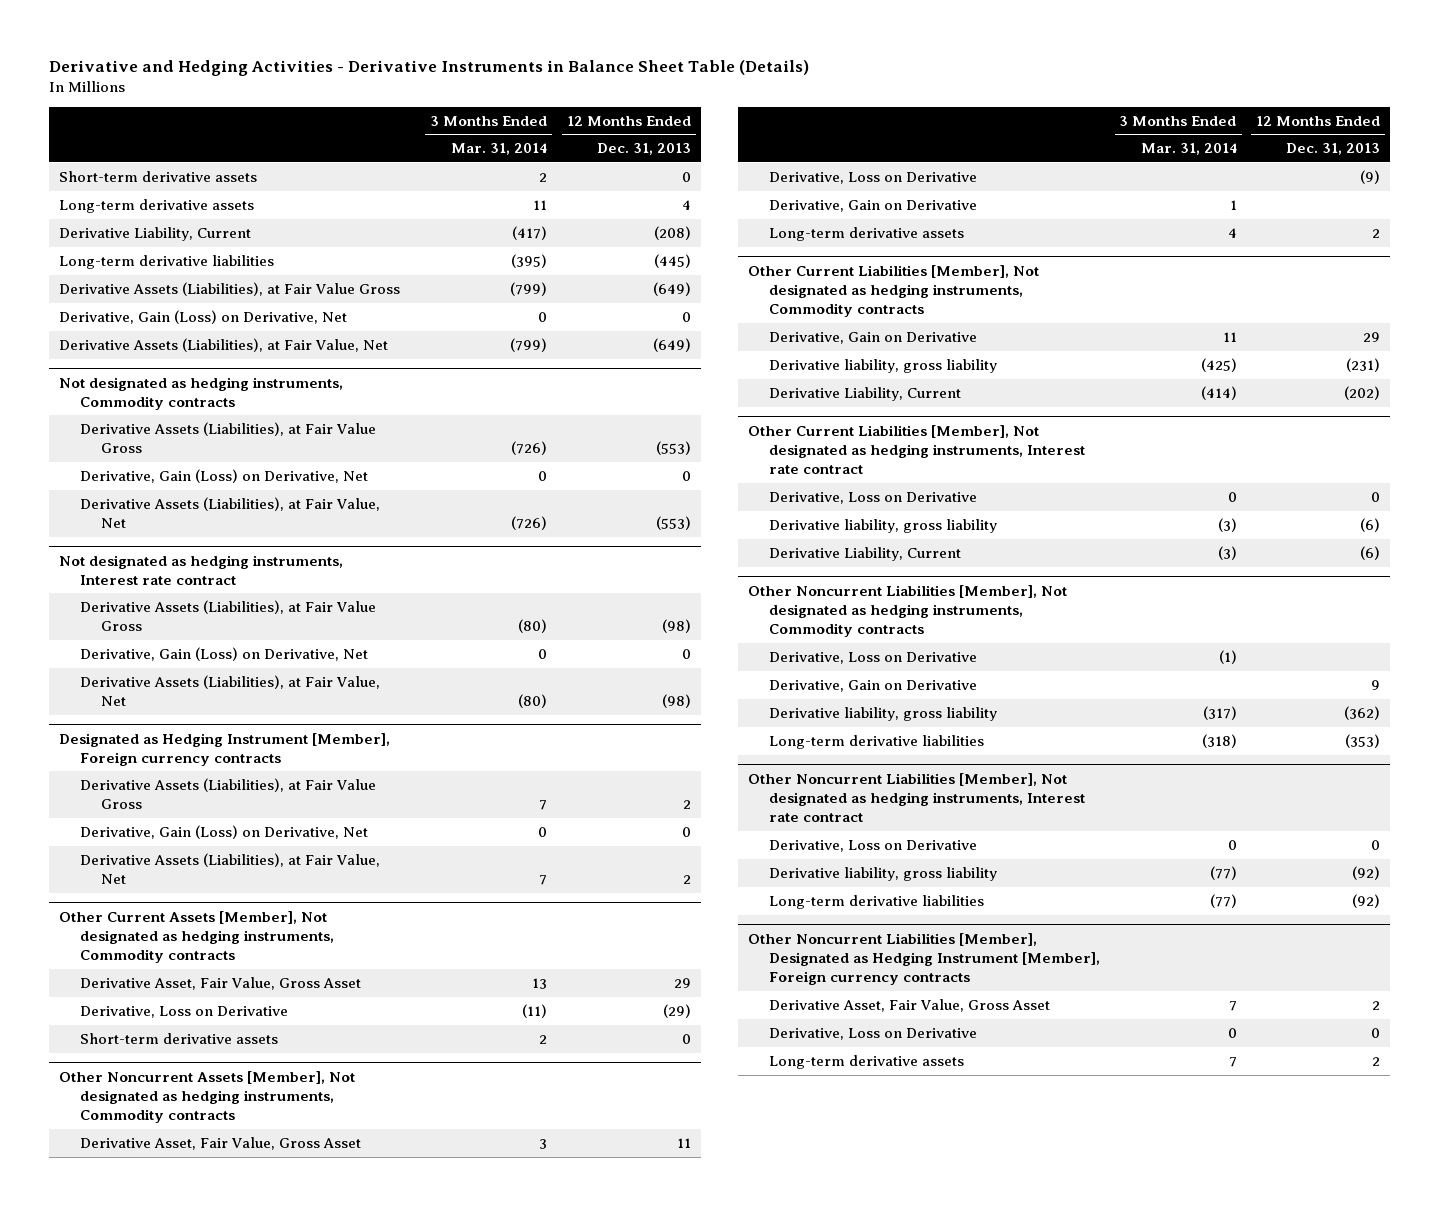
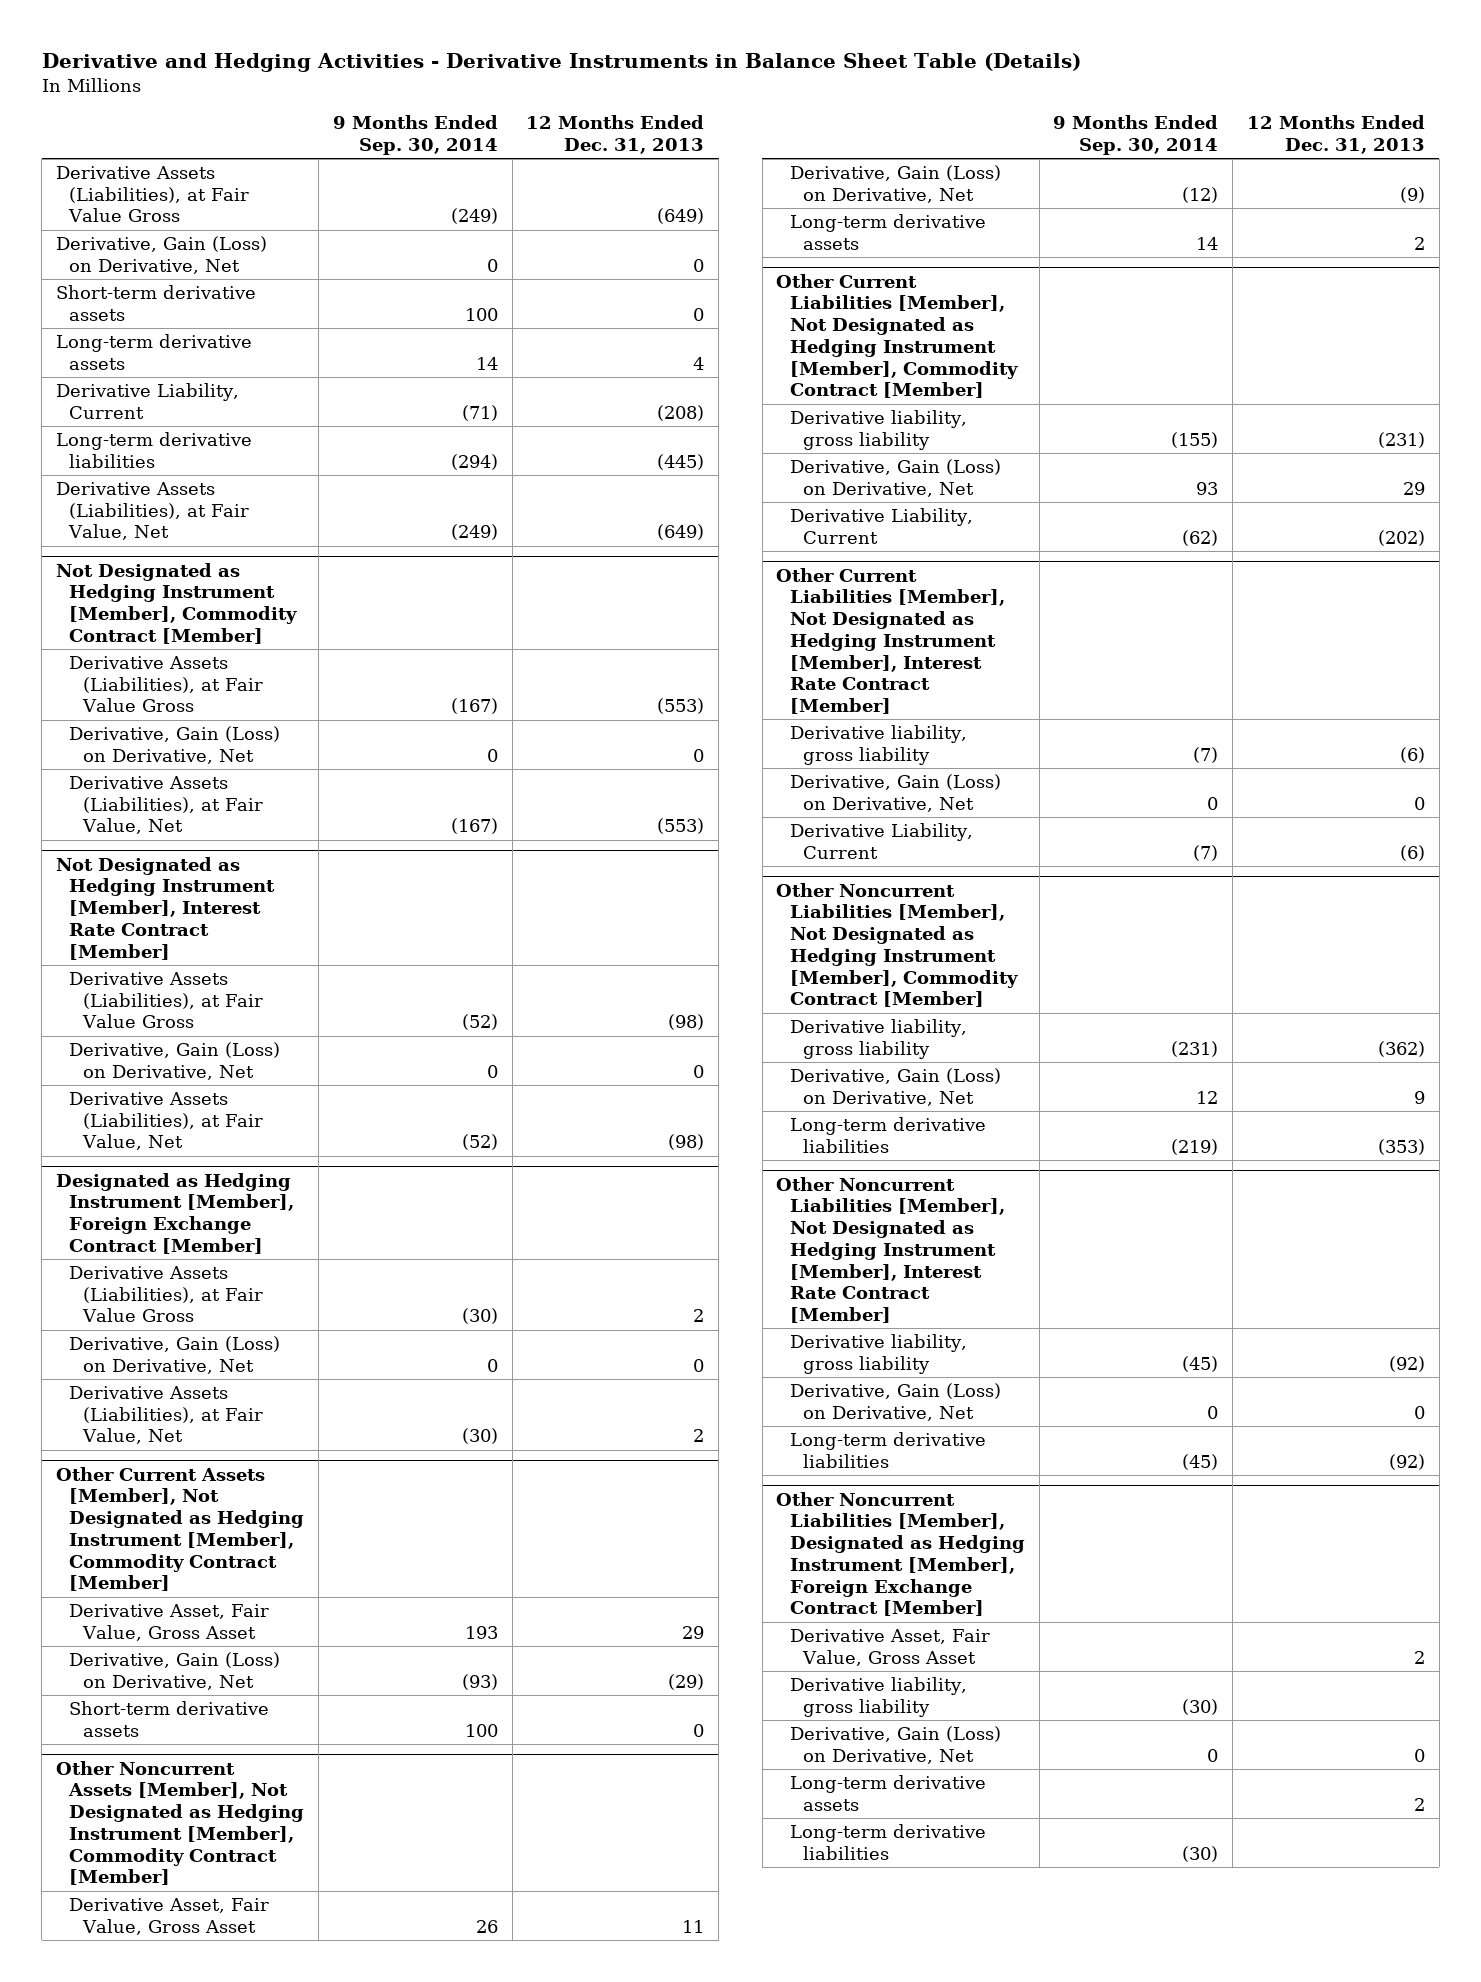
- | 3 Months Ended Mar. 31, 2014 | 12 Months Ended Dec. 31, 2013
+ | 9 Months Ended Sep. 30, 2014 | 12 Months Ended Dec. 31, 2013
moved up: Derivative Assets (Liabilities), at Fair Value Gross | (249) | (649)
moved up: Derivative, Gain (Loss) on Derivative, Net | 0 | 0
- Not designated as hedging instruments, Commodity contracts
+ Not Designated as Hedging Instrument [Member], Commodity Contract [Member]
- Not designated as hedging instruments, Interest rate contract
+ Not Designated as Hedging Instrument [Member], Interest Rate Contract [Member]
- Designated as Hedging Instrument [Member], Foreign currency contracts
+ Designated as Hedging Instrument [Member], Foreign Exchange Contract [Member]
- Other Current Assets [Member], Not designated as hedging instruments, Commodity contracts
+ Other Current Assets [Member], Not Designated as Hedging Instrument [Member], Commodity Contract [Member]
- Derivative, Loss on Derivative | (11) | (29)
+ Derivative, Gain (Loss) on Derivative, Net | (93) | (29)
- Other Noncurrent Assets [Member], Not designated as hedging instruments, Commodity contracts
+ Other Noncurrent Assets [Member], Not Designated as Hedging Instrument [Member], Commodity Contract [Member]
- Derivative, Loss on Derivative | | (9)
- Derivative, Gain on Derivative | 1 |
+ Derivative, Gain (Loss) on Derivative, Net | (12) | (9)
- Other Current Liabilities [Member], Not designated as hedging instruments, Commodity contracts
- Derivative, Gain on Derivative | 11 | 29
+ Other Current Liabilities [Member], Not Designated as Hedging Instrument [Member], Commodity Contract [Member]
+ Derivative, Gain (Loss) on Derivative, Net | 93 | 29
- Other Current Liabilities [Member], Not designated as hedging instruments, Interest rate contract
- Derivative, Loss on Derivative | 0 | 0
+ Other Current Liabilities [Member], Not Designated as Hedging Instrument [Member], Interest Rate Contract [Member]
+ Derivative, Gain (Loss) on Derivative, Net | 0 | 0
- Other Noncurrent Liabilities [Member], Not designated as hedging instruments, Commodity contracts
- Derivative, Loss on Derivative | (1) |
- Derivative, Gain on Derivative | | 9
+ Other Noncurrent Liabilities [Member], Not Designated as Hedging Instrument [Member], Commodity Contract [Member]
+ Derivative, Gain (Loss) on Derivative, Net | 12 | 9
- Other Noncurrent Liabilities [Member], Not designated as hedging instruments, Interest rate contract
- Derivative, Loss on Derivative | 0 | 0
+ Other Noncurrent Liabilities [Member], Not Designated as Hedging Instrument [Member], Interest Rate Contract [Member]
+ Derivative, Gain (Loss) on Derivative, Net | 0 | 0
- Other Noncurrent Liabilities [Member], Designated as Hedging Instrument [Member], Foreign currency contracts
+ Other Noncurrent Liabilities [Member], Designated as Hedging Instrument [Member], Foreign Exchange Contract [Member]
- Derivative, Loss on Derivative | 0 | 0
+ Derivative liability, gross liability | (30) |
+ Derivative, Gain (Loss) on Derivative, Net | 0 | 0
+ Long-term derivative liabilities | (30) |

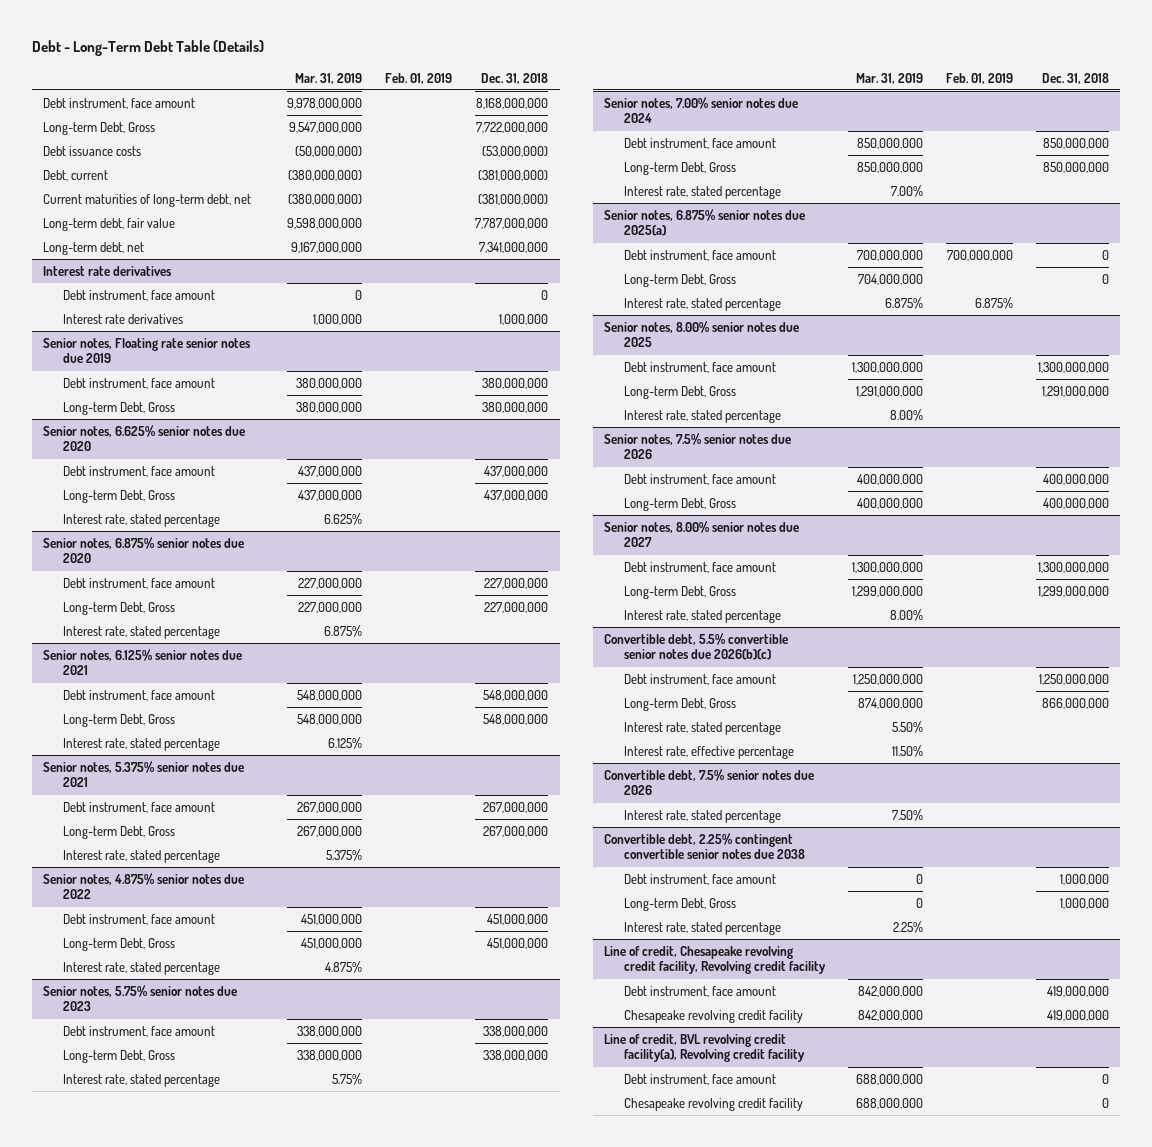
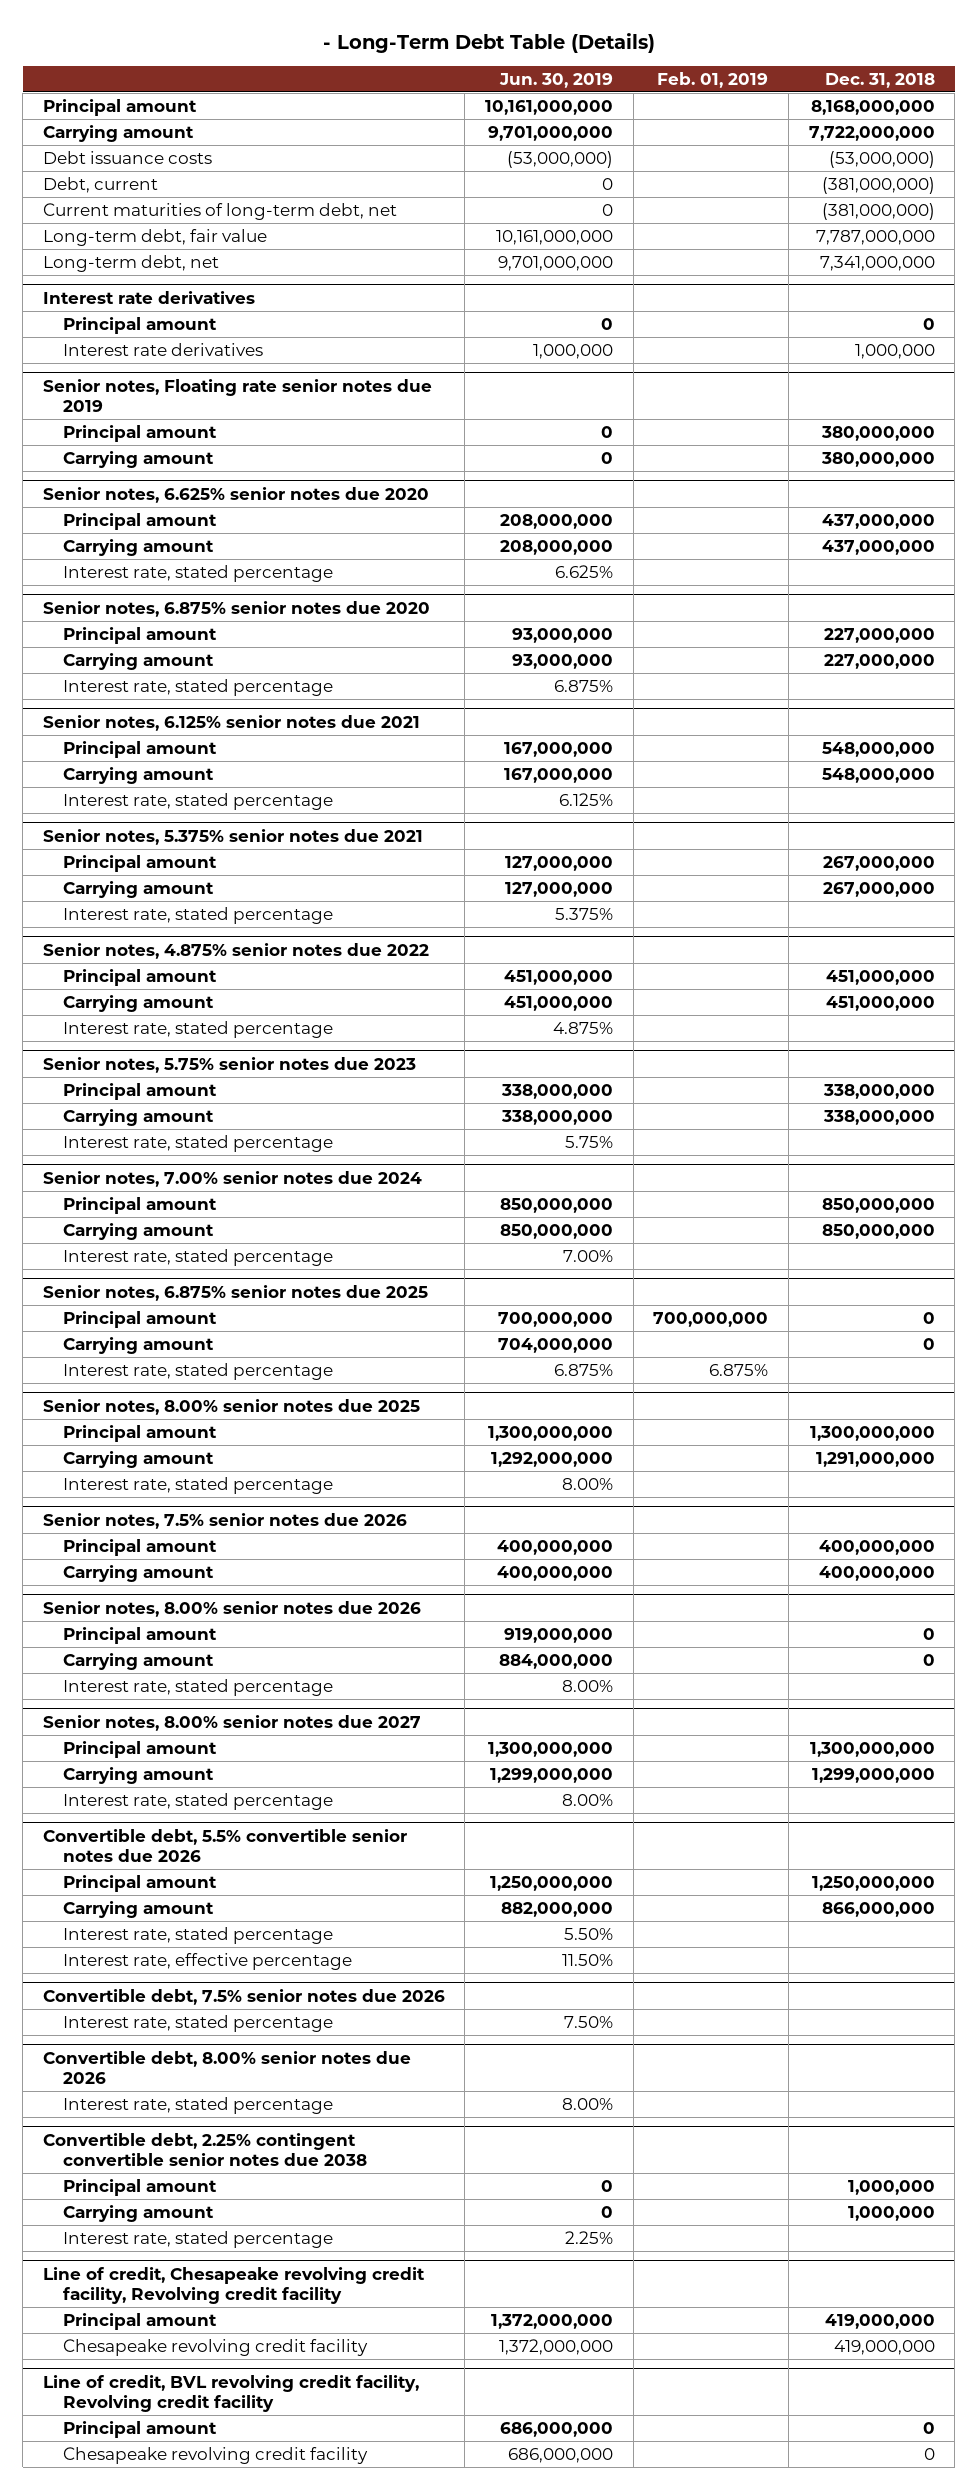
- Debt - Long-Term Debt Table (Details)
+ - Long-Term Debt Table (Details)
- | Mar. 31, 2019 | Feb. 01, 2019 | Dec. 31, 2018
+ | Jun. 30, 2019 | Feb. 01, 2019 | Dec. 31, 2018
- Debt instrument, face amount | 9,978,000,000 | | 8,168,000,000
- Long-term Debt, Gross | 9,547,000,000 | | 7,722,000,000
+ Principal amount | 10,161,000,000 | | 8,168,000,000
+ Carrying amount | 9,701,000,000 | | 7,722,000,000
@ Interest rate derivatives
- Debt instrument, face amount | 0 | | 0
+ Principal amount | 0 | | 0
@ Senior notes, Floating rate senior notes due 2019
- Debt instrument, face amount | 380,000,000 | | 380,000,000
- Long-term Debt, Gross | 380,000,000 | | 380,000,000
+ Principal amount | 0 | | 380,000,000
+ Carrying amount | 0 | | 380,000,000
@ Senior notes, 6.625% senior notes due 2020
- Debt instrument, face amount | 437,000,000 | | 437,000,000
- Long-term Debt, Gross | 437,000,000 | | 437,000,000
+ Principal amount | 208,000,000 | | 437,000,000
+ Carrying amount | 208,000,000 | | 437,000,000
@ Senior notes, 6.875% senior notes due 2020
- Debt instrument, face amount | 227,000,000 | | 227,000,000
- Long-term Debt, Gross | 227,000,000 | | 227,000,000
+ Principal amount | 93,000,000 | | 227,000,000
+ Carrying amount | 93,000,000 | | 227,000,000
@ Senior notes, 6.125% senior notes due 2021
- Debt instrument, face amount | 548,000,000 | | 548,000,000
- Long-term Debt, Gross | 548,000,000 | | 548,000,000
+ Principal amount | 167,000,000 | | 548,000,000
+ Carrying amount | 167,000,000 | | 548,000,000
@ Senior notes, 5.375% senior notes due 2021
- Debt instrument, face amount | 267,000,000 | | 267,000,000
- Long-term Debt, Gross | 267,000,000 | | 267,000,000
+ Principal amount | 127,000,000 | | 267,000,000
+ Carrying amount | 127,000,000 | | 267,000,000
@ Senior notes, 4.875% senior notes due 2022
- Debt instrument, face amount | 451,000,000 | | 451,000,000
- Long-term Debt, Gross | 451,000,000 | | 451,000,000
+ Principal amount | 451,000,000 | | 451,000,000
+ Carrying amount | 451,000,000 | | 451,000,000
@ Senior notes, 5.75% senior notes due 2023
- Debt instrument, face amount | 338,000,000 | | 338,000,000
- Long-term Debt, Gross | 338,000,000 | | 338,000,000
+ Principal amount | 338,000,000 | | 338,000,000
+ Carrying amount | 338,000,000 | | 338,000,000
@ Senior notes, 7.00% senior notes due 2024
- Debt instrument, face amount | 850,000,000 | | 850,000,000
- Long-term Debt, Gross | 850,000,000 | | 850,000,000
+ Principal amount | 850,000,000 | | 850,000,000
+ Carrying amount | 850,000,000 | | 850,000,000
- Senior notes, 6.875% senior notes due 2025(a)
- Debt instrument, face amount | 700,000,000 | 700,000,000 | 0
- Long-term Debt, Gross | 704,000,000 | | 0
+ Senior notes, 6.875% senior notes due 2025
+ Principal amount | 700,000,000 | 700,000,000 | 0
+ Carrying amount | 704,000,000 | | 0
@ Senior notes, 8.00% senior notes due 2025
- Debt instrument, face amount | 1,300,000,000 | | 1,300,000,000
- Long-term Debt, Gross | 1,291,000,000 | | 1,291,000,000
+ Principal amount | 1,300,000,000 | | 1,300,000,000
+ Carrying amount | 1,292,000,000 | | 1,291,000,000
@ Senior notes, 7.5% senior notes due 2026
- Debt instrument, face amount | 400,000,000 | | 400,000,000
- Long-term Debt, Gross | 400,000,000 | | 400,000,000
+ Principal amount | 400,000,000 | | 400,000,000
+ Carrying amount | 400,000,000 | | 400,000,000
+ Senior notes, 8.00% senior notes due 2026
+ Principal amount | 919,000,000 | | 0
+ Carrying amount | 884,000,000 | | 0
+ Interest rate, stated percentage | 8.00% | |
@ Senior notes, 8.00% senior notes due 2027
- Debt instrument, face amount | 1,300,000,000 | | 1,300,000,000
- Long-term Debt, Gross | 1,299,000,000 | | 1,299,000,000
+ Principal amount | 1,300,000,000 | | 1,300,000,000
+ Carrying amount | 1,299,000,000 | | 1,299,000,000
- Convertible debt, 5.5% convertible senior notes due 2026(b)(c)
- Debt instrument, face amount | 1,250,000,000 | | 1,250,000,000
- Long-term Debt, Gross | 874,000,000 | | 866,000,000
+ Convertible debt, 5.5% convertible senior notes due 2026
+ Principal amount | 1,250,000,000 | | 1,250,000,000
+ Carrying amount | 882,000,000 | | 866,000,000
+ Convertible debt, 8.00% senior notes due 2026
+ Interest rate, stated percentage | 8.00% | |
@ Convertible debt, 2.25% contingent convertible senior notes due 2038
- Debt instrument, face amount | 0 | | 1,000,000
- Long-term Debt, Gross | 0 | | 1,000,000
+ Principal amount | 0 | | 1,000,000
+ Carrying amount | 0 | | 1,000,000
@ Line of credit, Chesapeake revolving credit facility, Revolving credit facility
- Debt instrument, face amount | 842,000,000 | | 419,000,000
+ Principal amount | 1,372,000,000 | | 419,000,000
- Line of credit, BVL revolving credit facility(a), Revolving credit facility
- Debt instrument, face amount | 688,000,000 | | 0
+ Line of credit, BVL revolving credit facility, Revolving credit facility
+ Principal amount | 686,000,000 | | 0

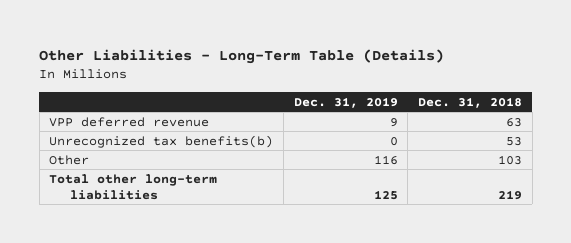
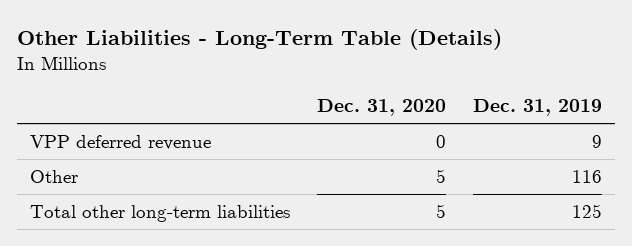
- | Dec. 31, 2019 | Dec. 31, 2018
+ | Dec. 31, 2020 | Dec. 31, 2019
- Unrecognized tax benefits(b) | 0 | 53

